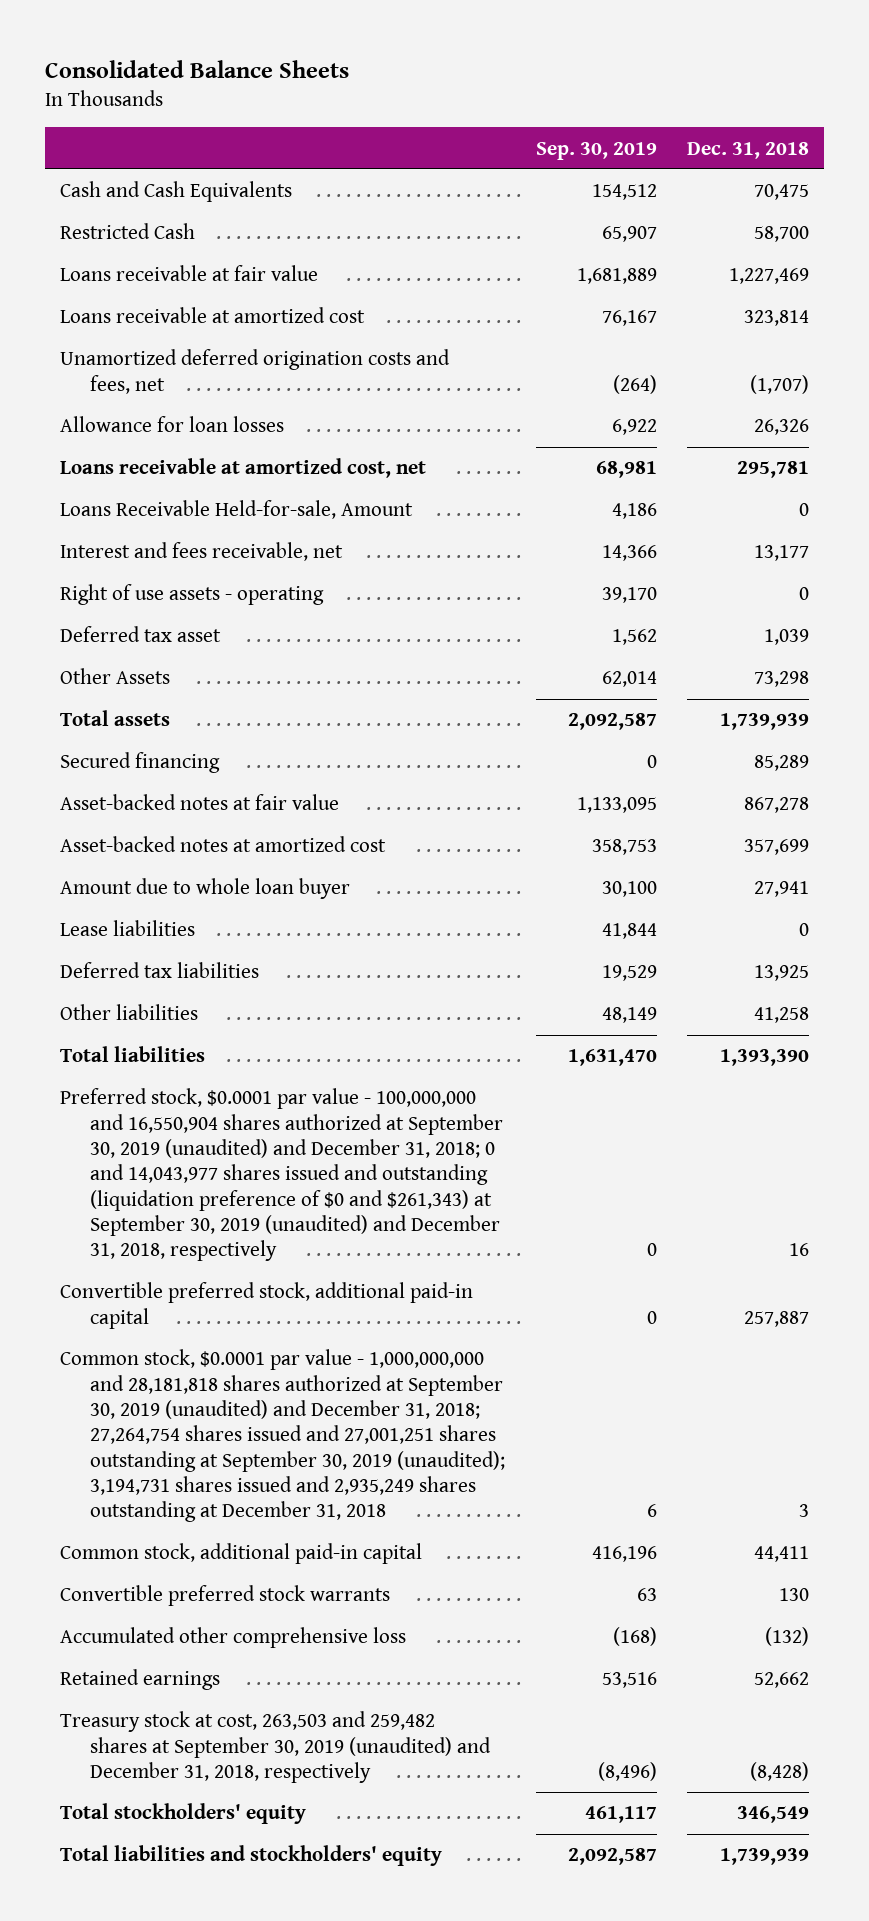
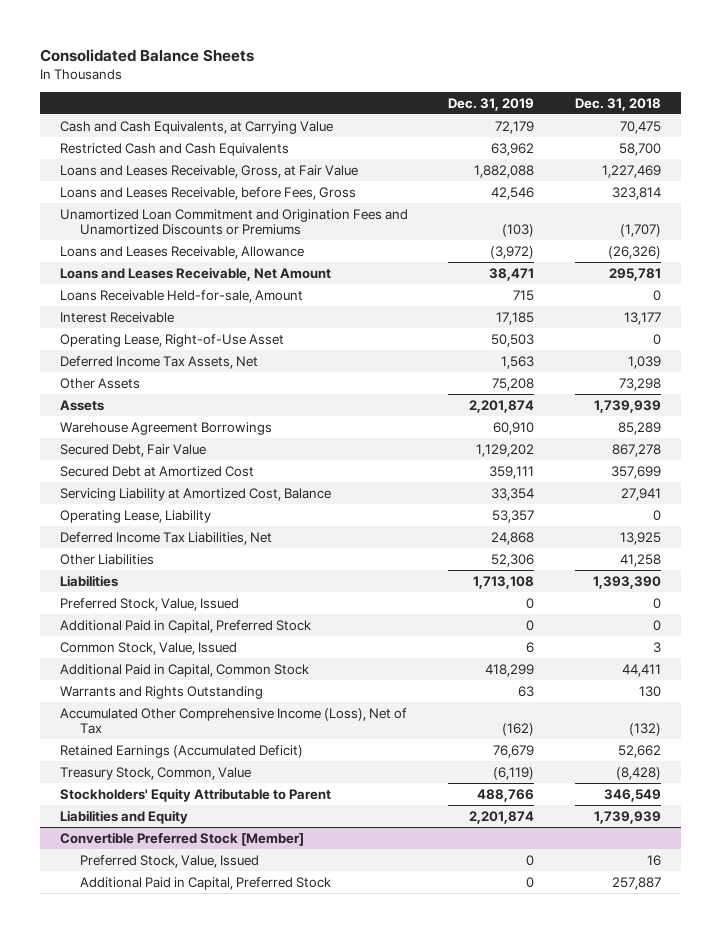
- | Sep. 30, 2019 | Dec. 31, 2018
+ | Dec. 31, 2019 | Dec. 31, 2018
- Cash and Cash Equivalents | 154,512 | 70,475
- Restricted Cash | 65,907 | 58,700
- Loans receivable at fair value | 1,681,889 | 1,227,469
- Loans receivable at amortized cost | 76,167 | 323,814
- Unamortized deferred origination costs and fees, net | (264) | (1,707)
- Allowance for loan losses | 6,922 | 26,326
- Loans receivable at amortized cost, net | 68,981 | 295,781
+ Cash and Cash Equivalents, at Carrying Value | 72,179 | 70,475
+ Restricted Cash and Cash Equivalents | 63,962 | 58,700
+ Loans and Leases Receivable, Gross, at Fair Value | 1,882,088 | 1,227,469
+ Loans and Leases Receivable, before Fees, Gross | 42,546 | 323,814
+ Unamortized Loan Commitment and Origination Fees and Unamortized Discounts or Premiums | (103) | (1,707)
+ Loans and Leases Receivable, Allowance | (3,972) | (26,326)
+ Loans and Leases Receivable, Net Amount | 38,471 | 295,781
- Interest and fees receivable, net | 14,366 | 13,177
- Right of use assets - operating | 39,170 | 0
- Deferred tax asset | 1,562 | 1,039
+ Interest Receivable | 17,185 | 13,177
+ Operating Lease, Right-of-Use Asset | 50,503 | 0
+ Deferred Income Tax Assets, Net | 1,563 | 1,039
- Total assets | 2,092,587 | 1,739,939
- Secured financing | 0 | 85,289
- Asset-backed notes at fair value | 1,133,095 | 867,278
- Asset-backed notes at amortized cost | 358,753 | 357,699
- Amount due to whole loan buyer | 30,100 | 27,941
- Lease liabilities | 41,844 | 0
- Deferred tax liabilities | 19,529 | 13,925
- Other liabilities | 48,149 | 41,258
- Total liabilities | 1,631,470 | 1,393,390
- Preferred stock, $0.0001 par value - 100,000,000 and 16,550,904 shares authorized at September 30, 2019 (unaudited) and December 31, 2018; 0 and 14,043,977 shares issued and outstanding (liquidation preference of $0 and $261,343) at September 30, 2019 (unaudited) and December 31, 2018, respectively | 0 | 16
- Convertible preferred stock, additional paid-in capital | 0 | 257,887
- Common stock, $0.0001 par value - 1,000,000,000 and 28,181,818 shares authorized at September 30, 2019 (unaudited) and December 31, 2018; 27,264,754 shares issued and 27,001,251 shares outstanding at September 30, 2019 (unaudited); 3,194,731 shares issued and 2,935,249 shares outstanding at December 31, 2018 | 6 | 3
- Common stock, additional paid-in capital | 416,196 | 44,411
- Convertible preferred stock warrants | 63 | 130
- Accumulated other comprehensive loss | (168) | (132)
- Retained earnings | 53,516 | 52,662
- Treasury stock at cost, 263,503 and 259,482 shares at September 30, 2019 (unaudited) and December 31, 2018, respectively | (8,496) | (8,428)
- Total stockholders' equity | 461,117 | 346,549
- Total liabilities and stockholders' equity | 2,092,587 | 1,739,939
+ Assets | 2,201,874 | 1,739,939
+ Warehouse Agreement Borrowings | 60,910 | 85,289
+ Secured Debt, Fair Value | 1,129,202 | 867,278
+ Secured Debt at Amortized Cost | 359,111 | 357,699
+ Servicing Liability at Amortized Cost, Balance | 33,354 | 27,941
+ Operating Lease, Liability | 53,357 | 0
+ Deferred Income Tax Liabilities, Net | 24,868 | 13,925
+ Other Liabilities | 52,306 | 41,258
+ Liabilities | 1,713,108 | 1,393,390
+ Preferred Stock, Value, Issued | 0 | 0
+ Additional Paid in Capital, Preferred Stock | 0 | 0
+ Common Stock, Value, Issued | 6 | 3
+ Additional Paid in Capital, Common Stock | 418,299 | 44,411
+ Warrants and Rights Outstanding | 63 | 130
+ Accumulated Other Comprehensive Income (Loss), Net of Tax | (162) | (132)
+ Retained Earnings (Accumulated Deficit) | 76,679 | 52,662
+ Treasury Stock, Common, Value | (6,119) | (8,428)
+ Stockholders' Equity Attributable to Parent | 488,766 | 346,549
+ Liabilities and Equity | 2,201,874 | 1,739,939
+ Convertible Preferred Stock [Member]
+ Preferred Stock, Value, Issued | 0 | 16
+ Additional Paid in Capital, Preferred Stock | 0 | 257,887

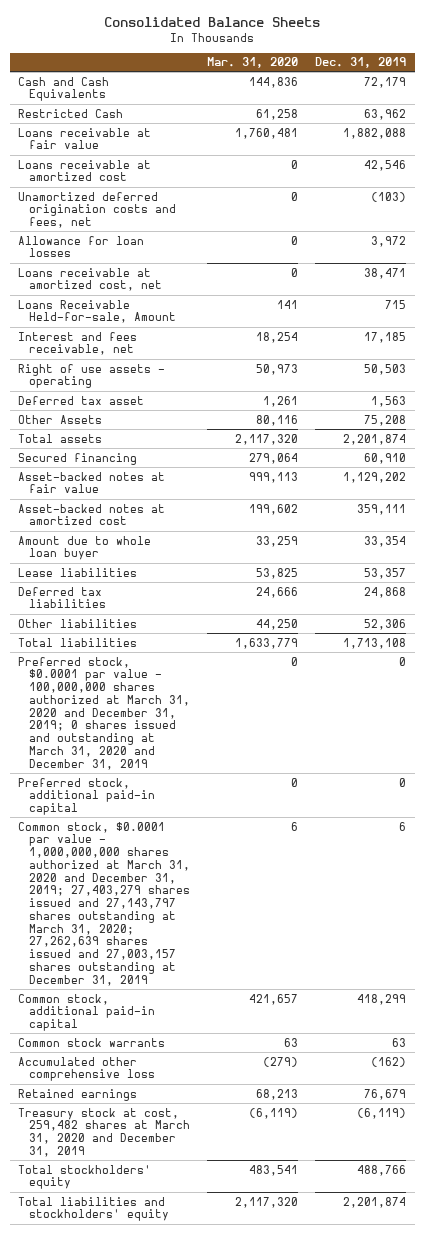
- | Dec. 31, 2019 | Dec. 31, 2018
+ | Mar. 31, 2020 | Dec. 31, 2019
- Cash and Cash Equivalents, at Carrying Value | 72,179 | 70,475
- Restricted Cash and Cash Equivalents | 63,962 | 58,700
- Loans and Leases Receivable, Gross, at Fair Value | 1,882,088 | 1,227,469
- Loans and Leases Receivable, before Fees, Gross | 42,546 | 323,814
- Unamortized Loan Commitment and Origination Fees and Unamortized Discounts or Premiums | (103) | (1,707)
- Loans and Leases Receivable, Allowance | (3,972) | (26,326)
- Loans and Leases Receivable, Net Amount | 38,471 | 295,781
+ Cash and Cash Equivalents | 144,836 | 72,179
+ Restricted Cash | 61,258 | 63,962
+ Loans receivable at fair value | 1,760,481 | 1,882,088
+ Loans receivable at amortized cost | 0 | 42,546
+ Unamortized deferred origination costs and fees, net | 0 | (103)
+ Allowance for loan losses | 0 | 3,972
+ Loans receivable at amortized cost, net | 0 | 38,471
- Interest Receivable | 17,185 | 13,177
- Operating Lease, Right-of-Use Asset | 50,503 | 0
- Deferred Income Tax Assets, Net | 1,563 | 1,039
+ Interest and fees receivable, net | 18,254 | 17,185
+ Right of use assets - operating | 50,973 | 50,503
+ Deferred tax asset | 1,261 | 1,563
- Assets | 2,201,874 | 1,739,939
- Warehouse Agreement Borrowings | 60,910 | 85,289
- Secured Debt, Fair Value | 1,129,202 | 867,278
- Secured Debt at Amortized Cost | 359,111 | 357,699
- Servicing Liability at Amortized Cost, Balance | 33,354 | 27,941
- Operating Lease, Liability | 53,357 | 0
- Deferred Income Tax Liabilities, Net | 24,868 | 13,925
- Other Liabilities | 52,306 | 41,258
- Liabilities | 1,713,108 | 1,393,390
- Preferred Stock, Value, Issued | 0 | 0
- Additional Paid in Capital, Preferred Stock | 0 | 0
- Common Stock, Value, Issued | 6 | 3
- Additional Paid in Capital, Common Stock | 418,299 | 44,411
- Warrants and Rights Outstanding | 63 | 130
- Accumulated Other Comprehensive Income (Loss), Net of Tax | (162) | (132)
- Retained Earnings (Accumulated Deficit) | 76,679 | 52,662
- Treasury Stock, Common, Value | (6,119) | (8,428)
- Stockholders' Equity Attributable to Parent | 488,766 | 346,549
- Liabilities and Equity | 2,201,874 | 1,739,939
- Convertible Preferred Stock [Member]
- Preferred Stock, Value, Issued | 0 | 16
- Additional Paid in Capital, Preferred Stock | 0 | 257,887
+ Total assets | 2,117,320 | 2,201,874
+ Secured financing | 279,064 | 60,910
+ Asset-backed notes at fair value | 999,113 | 1,129,202
+ Asset-backed notes at amortized cost | 199,602 | 359,111
+ Amount due to whole loan buyer | 33,259 | 33,354
+ Lease liabilities | 53,825 | 53,357
+ Deferred tax liabilities | 24,666 | 24,868
+ Other liabilities | 44,250 | 52,306
+ Total liabilities | 1,633,779 | 1,713,108
+ Preferred stock, $0.0001 par value - 100,000,000 shares authorized at March 31, 2020 and December 31, 2019; 0 shares issued and outstanding at March 31, 2020 and December 31, 2019 | 0 | 0
+ Preferred stock, additional paid-in capital | 0 | 0
+ Common stock, $0.0001 par value - 1,000,000,000 shares authorized at March 31, 2020 and December 31, 2019; 27,403,279 shares issued and 27,143,797 shares outstanding at March 31, 2020; 27,262,639 shares issued and 27,003,157 shares outstanding at December 31, 2019 | 6 | 6
+ Common stock, additional paid-in capital | 421,657 | 418,299
+ Common stock warrants | 63 | 63
+ Accumulated other comprehensive loss | (279) | (162)
+ Retained earnings | 68,213 | 76,679
+ Treasury stock at cost, 259,482 shares at March 31, 2020 and December 31, 2019 | (6,119) | (6,119)
+ Total stockholders' equity | 483,541 | 488,766
+ Total liabilities and stockholders' equity | 2,117,320 | 2,201,874

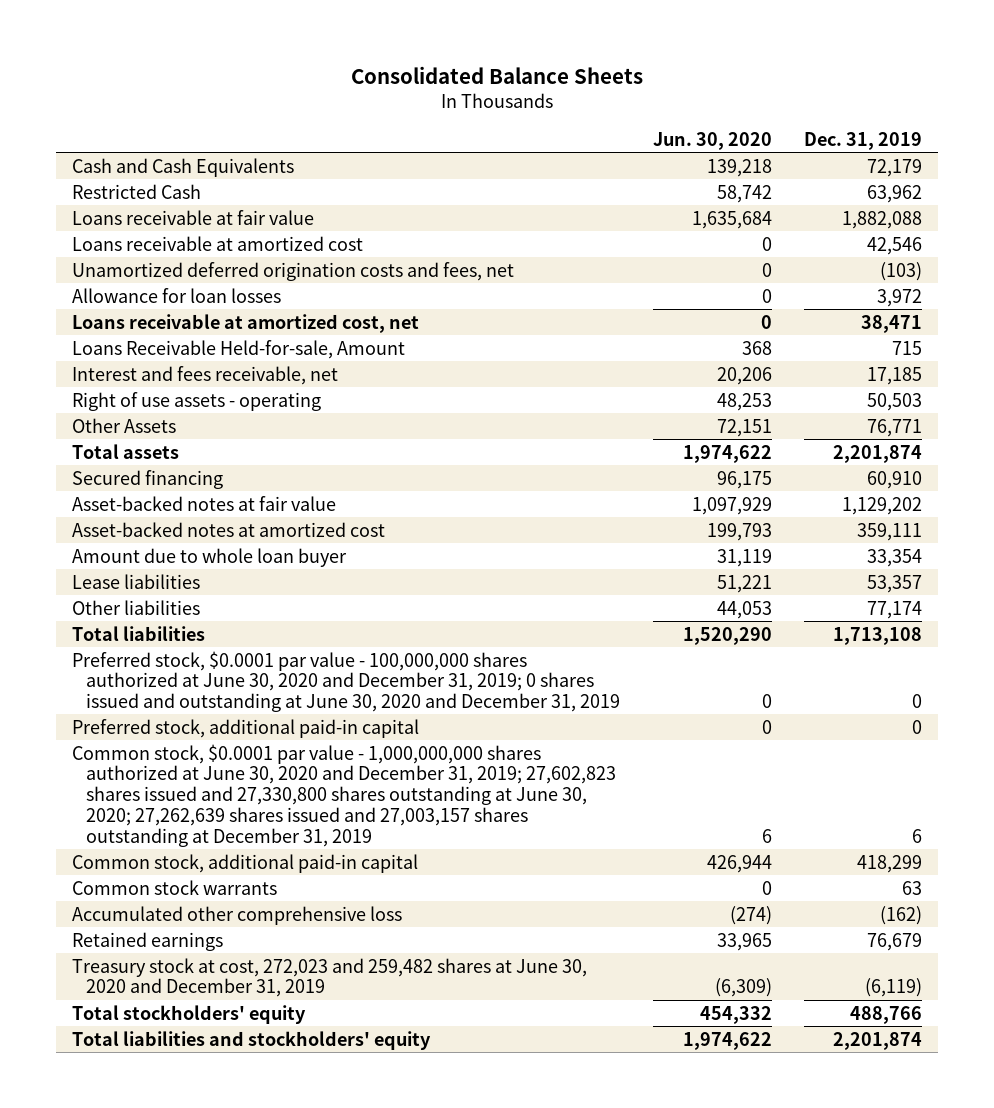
- | Mar. 31, 2020 | Dec. 31, 2019
+ | Jun. 30, 2020 | Dec. 31, 2019
- Deferred tax asset | 1,261 | 1,563
- Other Assets | 80,116 | 75,208
+ Other Assets | 72,151 | 76,771
- Deferred tax liabilities | 24,666 | 24,868
- Other liabilities | 44,250 | 52,306
+ Other liabilities | 44,053 | 77,174
- Preferred stock, $0.0001 par value - 100,000,000 shares authorized at March 31, 2020 and December 31, 2019; 0 shares issued and outstanding at March 31, 2020 and December 31, 2019 | 0 | 0
+ Preferred stock, $0.0001 par value - 100,000,000 shares authorized at June 30, 2020 and December 31, 2019; 0 shares issued and outstanding at June 30, 2020 and December 31, 2019 | 0 | 0
- Common stock, $0.0001 par value - 1,000,000,000 shares authorized at March 31, 2020 and December 31, 2019; 27,403,279 shares issued and 27,143,797 shares outstanding at March 31, 2020; 27,262,639 shares issued and 27,003,157 shares outstanding at December 31, 2019 | 6 | 6
+ Common stock, $0.0001 par value - 1,000,000,000 shares authorized at June 30, 2020 and December 31, 2019; 27,602,823 shares issued and 27,330,800 shares outstanding at June 30, 2020; 27,262,639 shares issued and 27,003,157 shares outstanding at December 31, 2019 | 6 | 6
- Treasury stock at cost, 259,482 shares at March 31, 2020 and December 31, 2019 | (6,119) | (6,119)
+ Treasury stock at cost, 272,023 and 259,482 shares at June 30, 2020 and December 31, 2019 | (6,309) | (6,119)

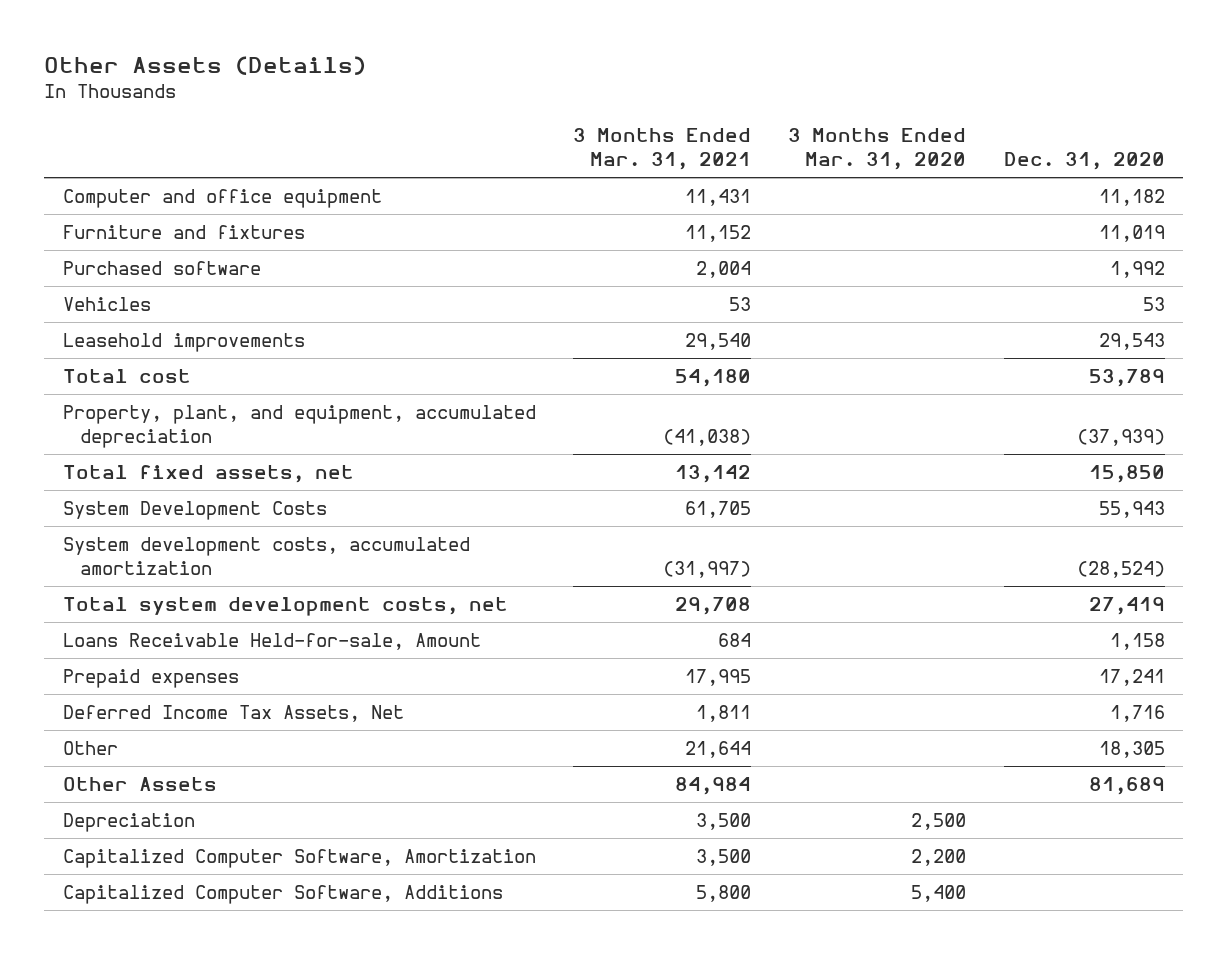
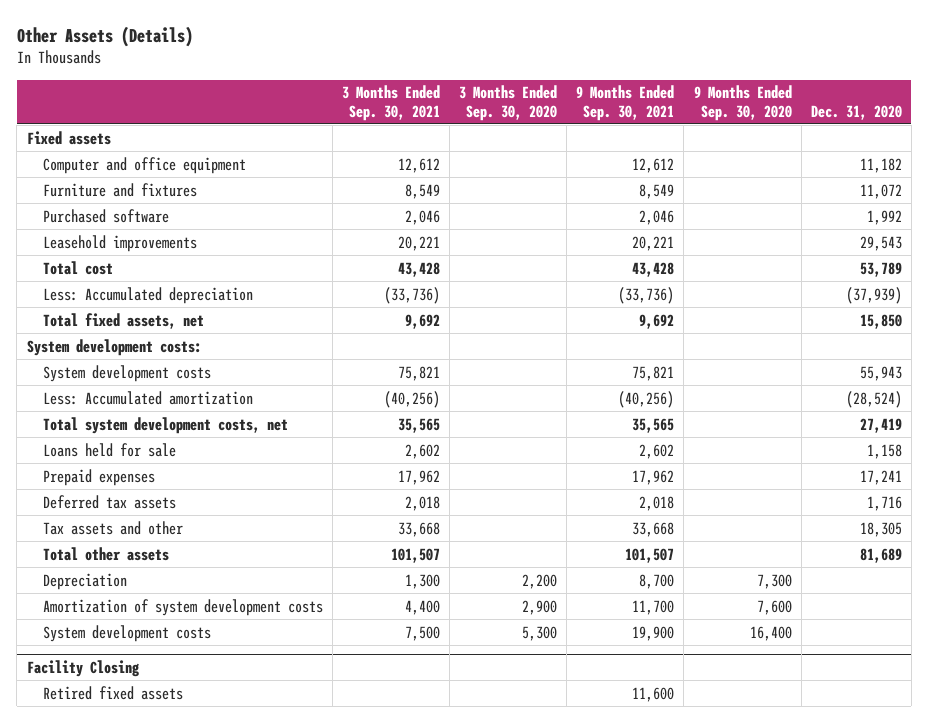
- | 3 Months Ended Mar. 31, 2021 | 3 Months Ended Mar. 31, 2020 | Dec. 31, 2020
+ | 3 Months Ended Sep. 30, 2021 | 3 Months Ended Sep. 30, 2020 | 9 Months Ended Sep. 30, 2021 | 9 Months Ended Sep. 30, 2020 | Dec. 31, 2020
+ Fixed assets
- Furniture and fixtures | 11,152 | | 11,019
+ Furniture and fixtures | 8,549 | | 8,549 | | 11,072
- Vehicles | 53 | | 53
- Property, plant, and equipment, accumulated depreciation | (41,038) | | (37,939)
+ Less: Accumulated depreciation | (33,736) | | (33,736) | | (37,939)
- System Development Costs | 61,705 | | 55,943
- System development costs, accumulated amortization | (31,997) | | (28,524)
+ System development costs:
+ System development costs | 75,821 | | 75,821 | | 55,943
+ Less: Accumulated amortization | (40,256) | | (40,256) | | (28,524)
- Loans Receivable Held-for-sale, Amount | 684 | | 1,158
+ Loans held for sale | 2,602 | | 2,602 | | 1,158
- Deferred Income Tax Assets, Net | 1,811 | | 1,716
- Other | 21,644 | | 18,305
- Other Assets | 84,984 | | 81,689
+ Deferred tax assets | 2,018 | | 2,018 | | 1,716
+ Tax assets and other | 33,668 | | 33,668 | | 18,305
+ Total other assets | 101,507 | | 101,507 | | 81,689
- Capitalized Computer Software, Amortization | 3,500 | 2,200 |
- Capitalized Computer Software, Additions | 5,800 | 5,400 |
+ Amortization of system development costs | 4,400 | 2,900 | 11,700 | 7,600 |
+ System development costs | 7,500 | 5,300 | 19,900 | 16,400 |
+ Facility Closing
+ Retired fixed assets | | | 11,600 | |

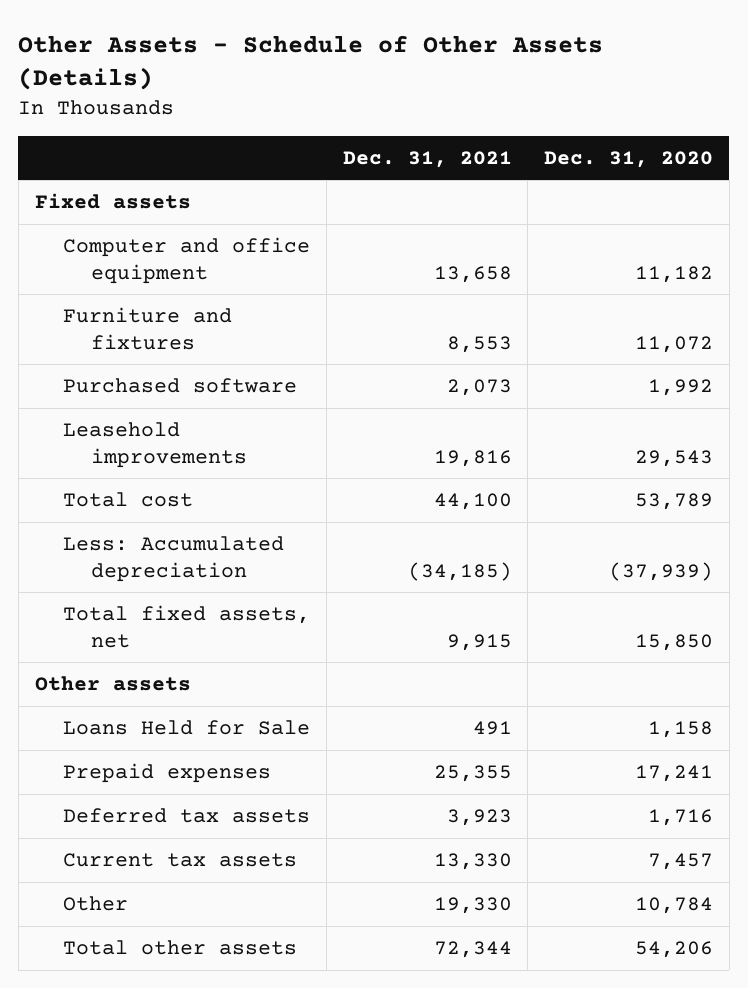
- Other Assets (Details)
+ Other Assets - Schedule of Other Assets (Details)
- | 3 Months Ended Sep. 30, 2021 | 3 Months Ended Sep. 30, 2020 | 9 Months Ended Sep. 30, 2021 | 9 Months Ended Sep. 30, 2020 | Dec. 31, 2020
+ | Dec. 31, 2021 | Dec. 31, 2020
- System development costs:
- System development costs | 75,821 | | 75,821 | | 55,943
- Less: Accumulated amortization | (40,256) | | (40,256) | | (28,524)
- Total system development costs, net | 35,565 | | 35,565 | | 27,419
- Loans held for sale | 2,602 | | 2,602 | | 1,158
+ Other assets
+ Loans Held for Sale | 491 | 1,158
- Tax assets and other | 33,668 | | 33,668 | | 18,305
- Total other assets | 101,507 | | 101,507 | | 81,689
- Depreciation | 1,300 | 2,200 | 8,700 | 7,300 |
- Amortization of system development costs | 4,400 | 2,900 | 11,700 | 7,600 |
- System development costs | 7,500 | 5,300 | 19,900 | 16,400 |
- Facility Closing
- Retired fixed assets | | | 11,600 | |
+ Current tax assets | 13,330 | 7,457
+ Other | 19,330 | 10,784
+ Total other assets | 72,344 | 54,206

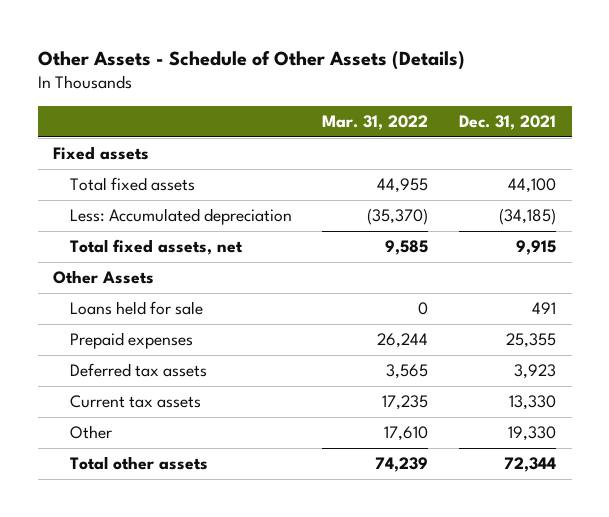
- | Dec. 31, 2021 | Dec. 31, 2020
+ | Mar. 31, 2022 | Dec. 31, 2021
- Computer and office equipment | 13,658 | 11,182
- Furniture and fixtures | 8,553 | 11,072
- Purchased software | 2,073 | 1,992
- Leasehold improvements | 19,816 | 29,543
- Total cost | 44,100 | 53,789
+ Total fixed assets | 44,955 | 44,100
- Other assets
- Loans Held for Sale | 491 | 1,158
+ Other Assets
+ Loans held for sale | 0 | 491

